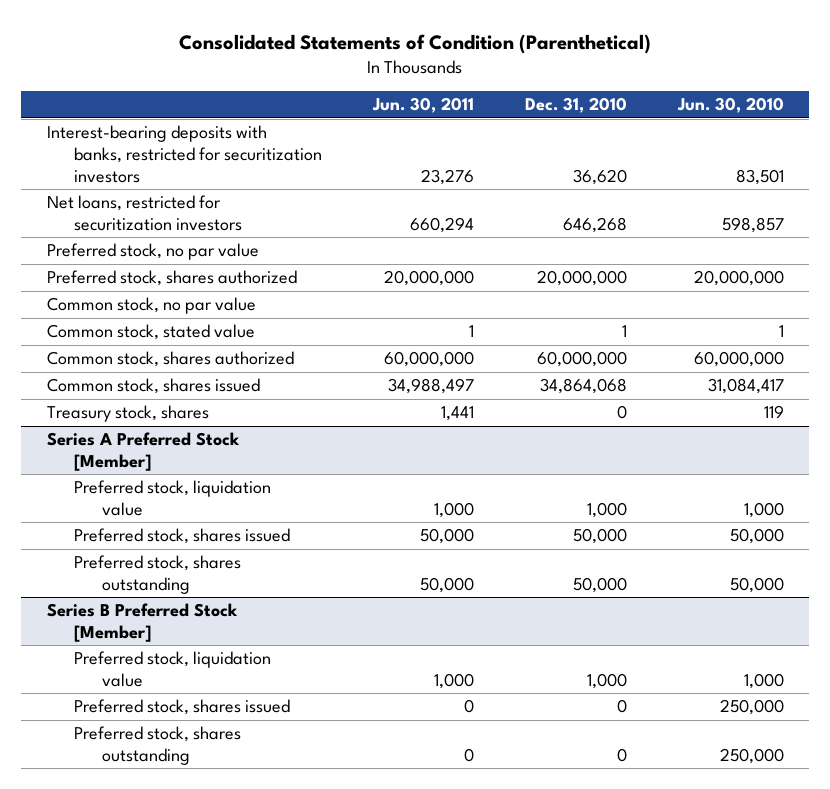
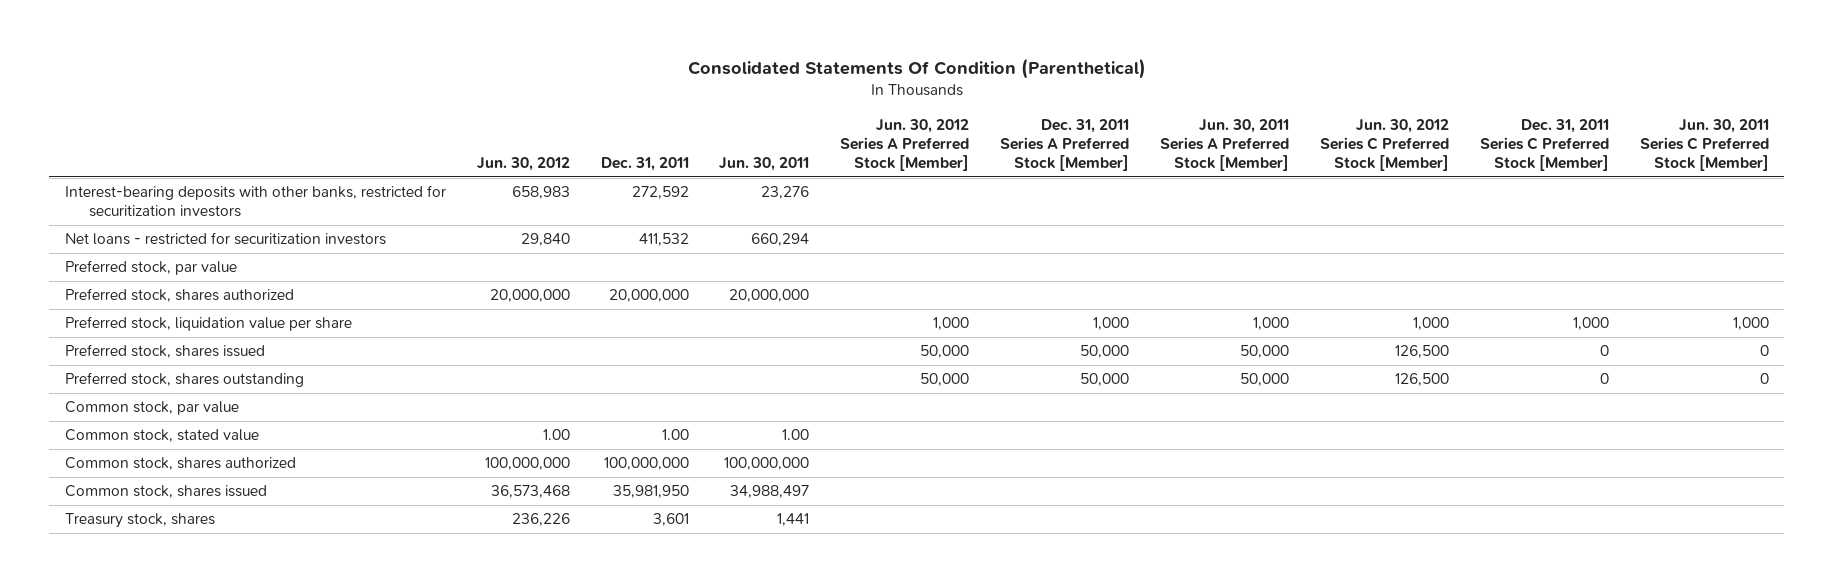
- Consolidated Statements of Condition (Parenthetical)
+ Consolidated Statements Of Condition (Parenthetical)
- | Jun. 30, 2011 | Dec. 31, 2010 | Jun. 30, 2010
+ | Jun. 30, 2012 | Dec. 31, 2011 | Jun. 30, 2011 | Jun. 30, 2012 Series A Preferred Stock [Member] | Dec. 31, 2011 Series A Preferred Stock [Member] | Jun. 30, 2011 Series A Preferred Stock [Member] | Jun. 30, 2012 Series C Preferred Stock [Member] | Dec. 31, 2011 Series C Preferred Stock [Member] | Jun. 30, 2011 Series C Preferred Stock [Member]
- Interest-bearing deposits with banks, restricted for securitization investors | 23,276 | 36,620 | 83,501
- Net loans, restricted for securitization investors | 660,294 | 646,268 | 598,857
- Preferred stock, no par value
+ Interest-bearing deposits with other banks, restricted for securitization investors | 658,983 | 272,592 | 23,276 | | | | | |
+ Net loans - restricted for securitization investors | 29,840 | 411,532 | 660,294 | | | | | |
+ Preferred stock, par value
- Common stock, no par value
- Common stock, stated value | 1 | 1 | 1
- Common stock, shares authorized | 60,000,000 | 60,000,000 | 60,000,000
+ Preferred stock, liquidation value per share | | | | 1,000 | 1,000 | 1,000 | 1,000 | 1,000 | 1,000
+ Preferred stock, shares issued | | | | 50,000 | 50,000 | 50,000 | 126,500 | 0 | 0
+ Preferred stock, shares outstanding | | | | 50,000 | 50,000 | 50,000 | 126,500 | 0 | 0
+ Common stock, par value
+ Common stock, stated value | 1.00 | 1.00 | 1.00 | | | | | |
+ Common stock, shares authorized | 100,000,000 | 100,000,000 | 100,000,000 | | | | | |
- Series A Preferred Stock [Member]
- Preferred stock, liquidation value | 1,000 | 1,000 | 1,000
- Preferred stock, shares issued | 50,000 | 50,000 | 50,000
- Preferred stock, shares outstanding | 50,000 | 50,000 | 50,000
- Series B Preferred Stock [Member]
- Preferred stock, liquidation value | 1,000 | 1,000 | 1,000
- Preferred stock, shares issued | 0 | 0 | 250,000
- Preferred stock, shares outstanding | 0 | 0 | 250,000

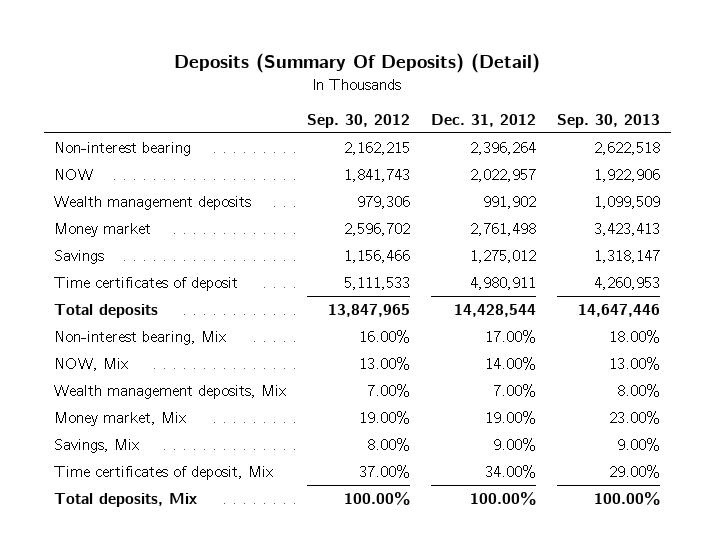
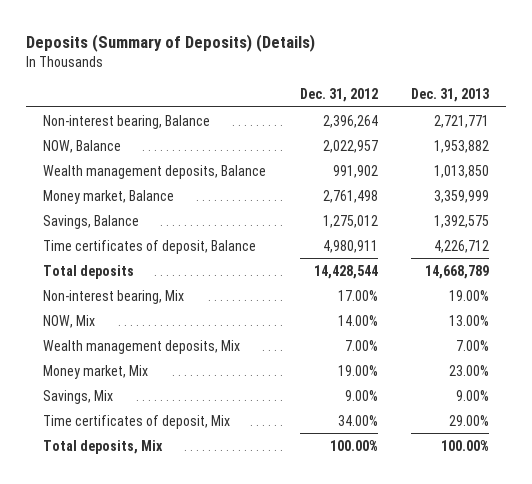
- Deposits (Summary Of Deposits) (Detail)
+ Deposits (Summary of Deposits) (Details)
- | Sep. 30, 2012 | Dec. 31, 2012 | Sep. 30, 2013
+ | Dec. 31, 2012 | Dec. 31, 2013
- Non-interest bearing | 2,162,215 | 2,396,264 | 2,622,518
- NOW | 1,841,743 | 2,022,957 | 1,922,906
- Wealth management deposits | 979,306 | 991,902 | 1,099,509
- Money market | 2,596,702 | 2,761,498 | 3,423,413
- Savings | 1,156,466 | 1,275,012 | 1,318,147
- Time certificates of deposit | 5,111,533 | 4,980,911 | 4,260,953
+ Non-interest bearing, Balance | 2,396,264 | 2,721,771
+ NOW, Balance | 2,022,957 | 1,953,882
+ Wealth management deposits, Balance | 991,902 | 1,013,850
+ Money market, Balance | 2,761,498 | 3,359,999
+ Savings, Balance | 1,275,012 | 1,392,575
+ Time certificates of deposit, Balance | 4,980,911 | 4,226,712

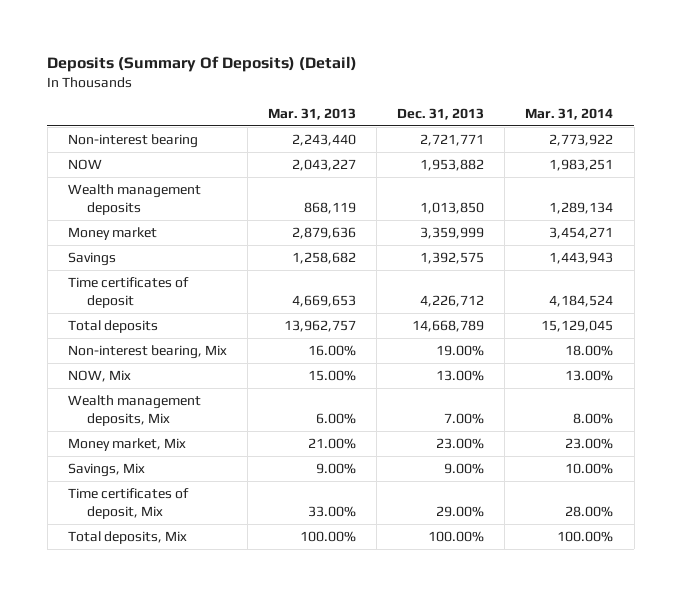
- Deposits (Summary of Deposits) (Details)
+ Deposits (Summary Of Deposits) (Detail)
- | Dec. 31, 2012 | Dec. 31, 2013
+ | Mar. 31, 2013 | Dec. 31, 2013 | Mar. 31, 2014
- Non-interest bearing, Balance | 2,396,264 | 2,721,771
- NOW, Balance | 2,022,957 | 1,953,882
- Wealth management deposits, Balance | 991,902 | 1,013,850
- Money market, Balance | 2,761,498 | 3,359,999
- Savings, Balance | 1,275,012 | 1,392,575
- Time certificates of deposit, Balance | 4,980,911 | 4,226,712
+ Non-interest bearing | 2,243,440 | 2,721,771 | 2,773,922
+ NOW | 2,043,227 | 1,953,882 | 1,983,251
+ Wealth management deposits | 868,119 | 1,013,850 | 1,289,134
+ Money market | 2,879,636 | 3,359,999 | 3,454,271
+ Savings | 1,258,682 | 1,392,575 | 1,443,943
+ Time certificates of deposit | 4,669,653 | 4,226,712 | 4,184,524

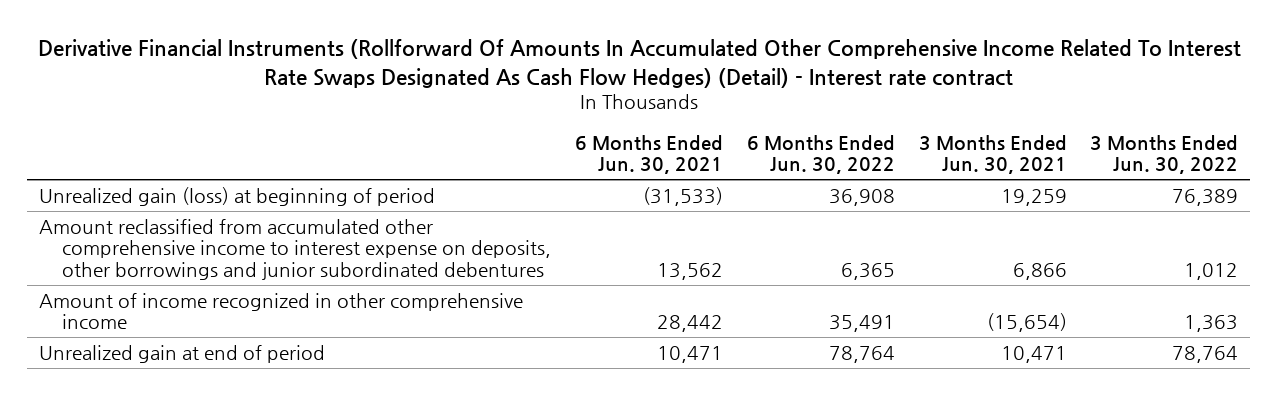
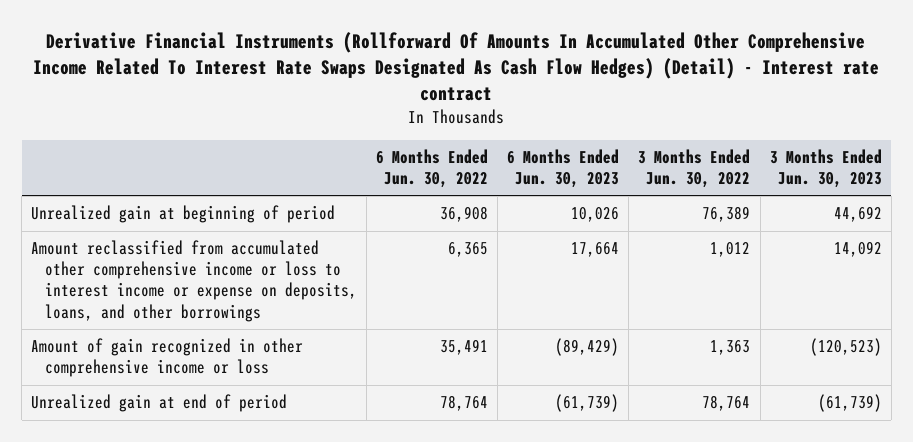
- | 6 Months Ended Jun. 30, 2021 | 6 Months Ended Jun. 30, 2022 | 3 Months Ended Jun. 30, 2021 | 3 Months Ended Jun. 30, 2022
+ | 6 Months Ended Jun. 30, 2022 | 6 Months Ended Jun. 30, 2023 | 3 Months Ended Jun. 30, 2022 | 3 Months Ended Jun. 30, 2023
- Unrealized gain (loss) at beginning of period | (31,533) | 36,908 | 19,259 | 76,389
- Amount reclassified from accumulated other comprehensive income to interest expense on deposits, other borrowings and junior subordinated debentures | 13,562 | 6,365 | 6,866 | 1,012
- Amount of income recognized in other comprehensive income | 28,442 | 35,491 | (15,654) | 1,363
+ Unrealized gain at beginning of period | 36,908 | 10,026 | 76,389 | 44,692
+ Amount reclassified from accumulated other comprehensive income or loss to interest income or expense on deposits, loans, and other borrowings | 6,365 | 17,664 | 1,012 | 14,092
+ Amount of gain recognized in other comprehensive income or loss | 35,491 | (89,429) | 1,363 | (120,523)

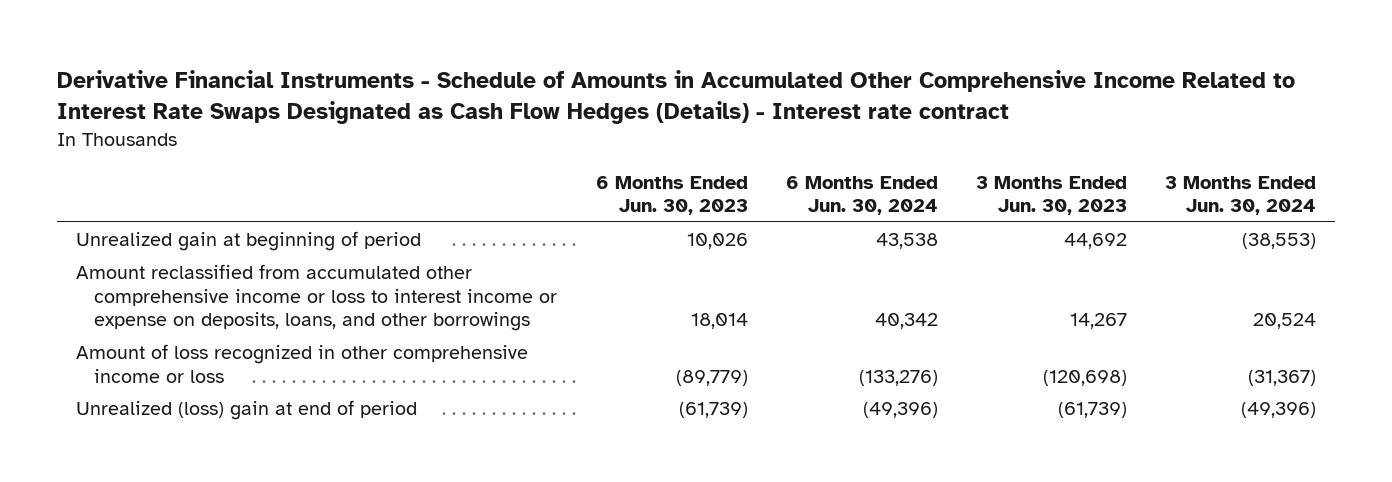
- Derivative Financial Instruments (Rollforward Of Amounts In Accumulated Other Comprehensive Income Related To Interest Rate Swaps Designated As Cash Flow Hedges) (Detail) - Interest rate contract
+ Derivative Financial Instruments - Schedule of Amounts in Accumulated Other Comprehensive Income Related to Interest Rate Swaps Designated as Cash Flow Hedges (Details) - Interest rate contract
- | 6 Months Ended Jun. 30, 2022 | 6 Months Ended Jun. 30, 2023 | 3 Months Ended Jun. 30, 2022 | 3 Months Ended Jun. 30, 2023
+ | 6 Months Ended Jun. 30, 2023 | 6 Months Ended Jun. 30, 2024 | 3 Months Ended Jun. 30, 2023 | 3 Months Ended Jun. 30, 2024
- Amount reclassified from accumulated other comprehensive income or loss to interest income or expense on deposits, loans, and other borrowings | 6,365 | 17,664 | 1,012 | 14,092
- Amount of gain recognized in other comprehensive income or loss | 35,491 | (89,429) | 1,363 | (120,523)
- Unrealized gain at end of period | 78,764 | (61,739) | 78,764 | (61,739)
+ Amount reclassified from accumulated other comprehensive income or loss to interest income or expense on deposits, loans, and other borrowings | 18,014 | 40,342 | 14,267 | 20,524
+ Amount of loss recognized in other comprehensive income or loss | (89,779) | (133,276) | (120,698) | (31,367)
+ Unrealized (loss) gain at end of period | (61,739) | (49,396) | (61,739) | (49,396)

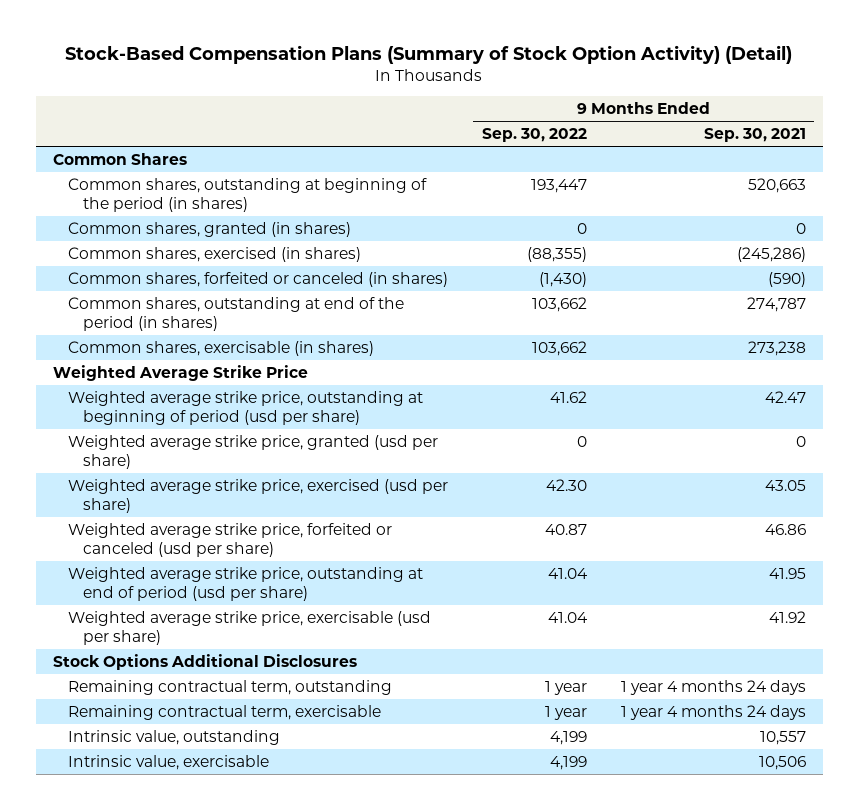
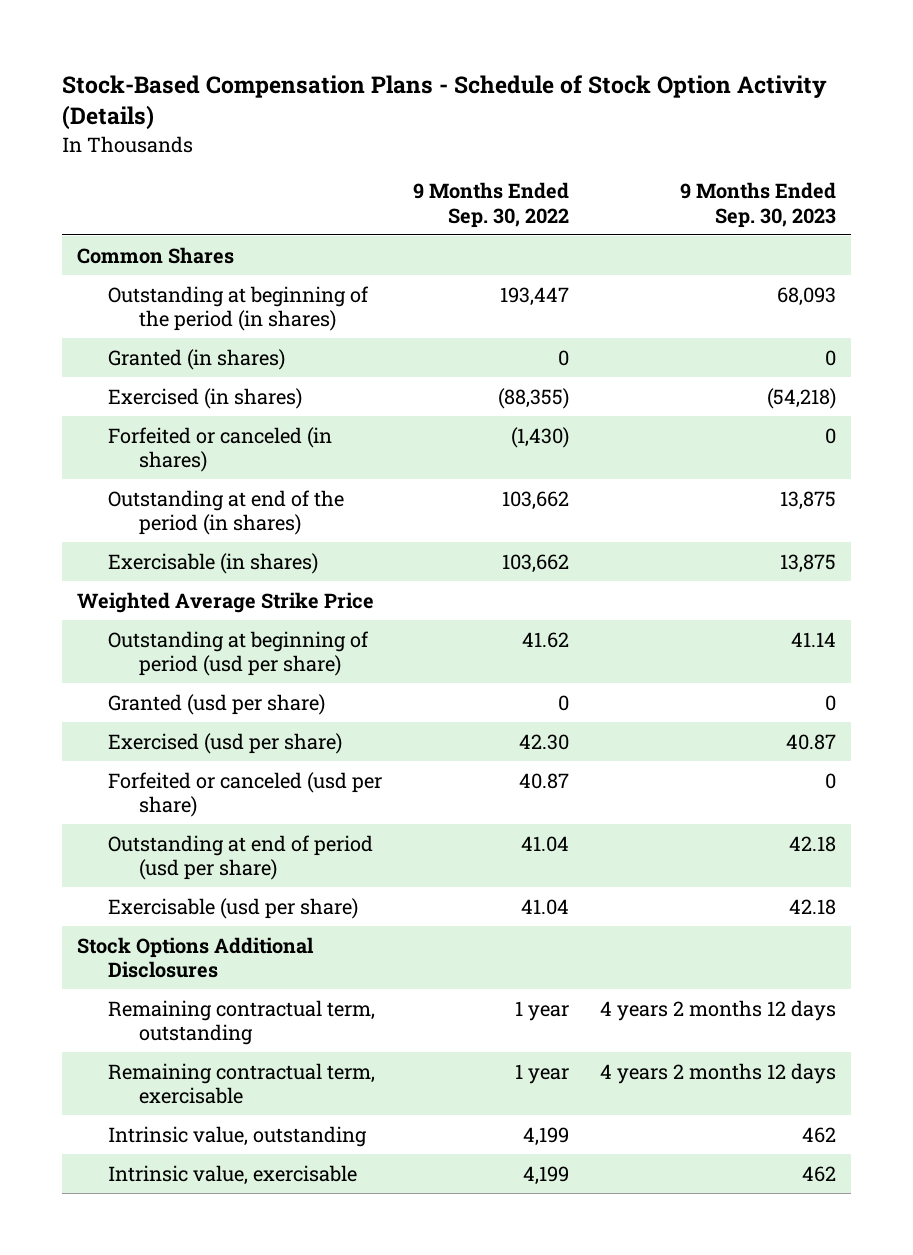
- Stock-Based Compensation Plans (Summary of Stock Option Activity) (Detail)
+ Stock-Based Compensation Plans - Schedule of Stock Option Activity (Details)
- | 9 Months Ended Sep. 30, 2022 | 9 Months Ended Sep. 30, 2021
+ | 9 Months Ended Sep. 30, 2022 | 9 Months Ended Sep. 30, 2023
- Common shares, outstanding at beginning of the period (in shares) | 193,447 | 520,663
- Common shares, granted (in shares) | 0 | 0
- Common shares, exercised (in shares) | (88,355) | (245,286)
- Common shares, forfeited or canceled (in shares) | (1,430) | (590)
- Common shares, outstanding at end of the period (in shares) | 103,662 | 274,787
- Common shares, exercisable (in shares) | 103,662 | 273,238
+ Outstanding at beginning of the period (in shares) | 193,447 | 68,093
+ Granted (in shares) | 0 | 0
+ Exercised (in shares) | (88,355) | (54,218)
+ Forfeited or canceled (in shares) | (1,430) | 0
+ Outstanding at end of the period (in shares) | 103,662 | 13,875
+ Exercisable (in shares) | 103,662 | 13,875
- Weighted average strike price, outstanding at beginning of period (usd per share) | 41.62 | 42.47
- Weighted average strike price, granted (usd per share) | 0 | 0
- Weighted average strike price, exercised (usd per share) | 42.30 | 43.05
- Weighted average strike price, forfeited or canceled (usd per share) | 40.87 | 46.86
- Weighted average strike price, outstanding at end of period (usd per share) | 41.04 | 41.95
- Weighted average strike price, exercisable (usd per share) | 41.04 | 41.92
+ Outstanding at beginning of period (usd per share) | 41.62 | 41.14
+ Granted (usd per share) | 0 | 0
+ Exercised (usd per share) | 42.30 | 40.87
+ Forfeited or canceled (usd per share) | 40.87 | 0
+ Outstanding at end of period (usd per share) | 41.04 | 42.18
+ Exercisable (usd per share) | 41.04 | 42.18

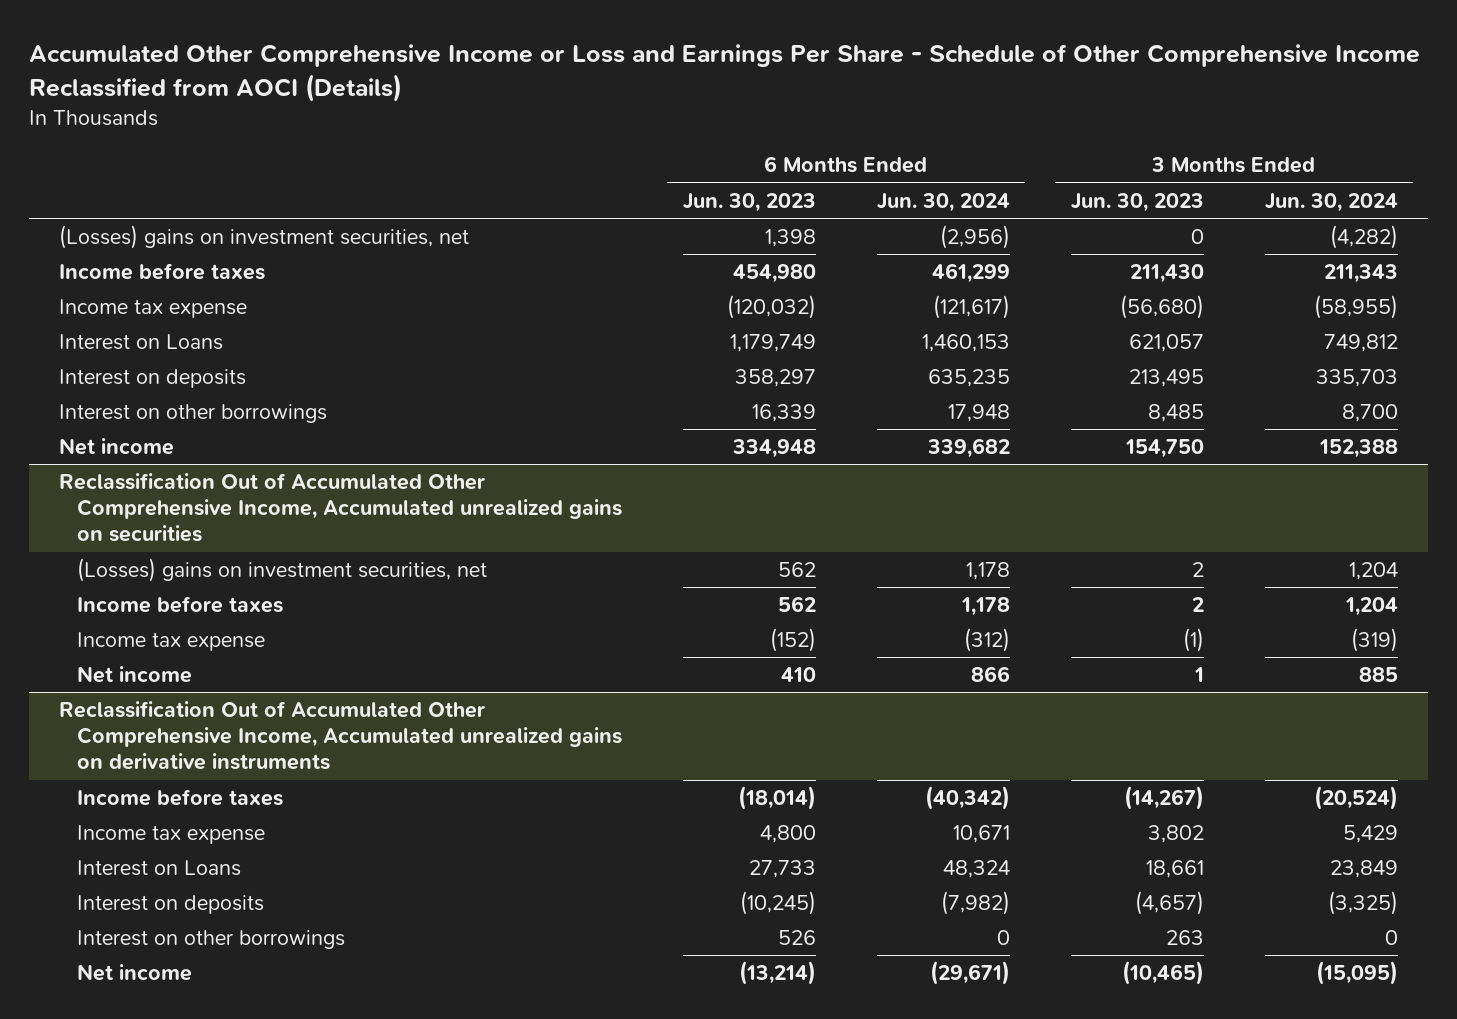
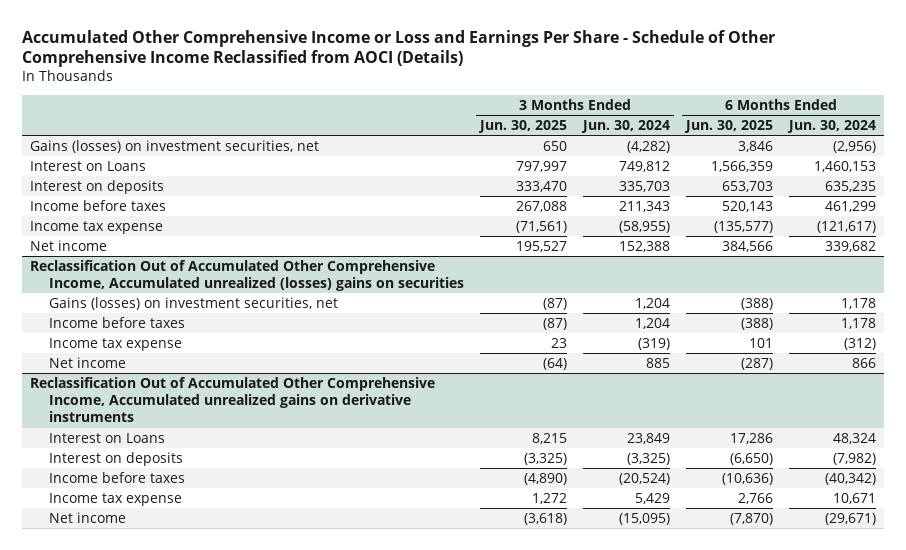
- | 6 Months Ended Jun. 30, 2023 | 6 Months Ended Jun. 30, 2024 | 3 Months Ended Jun. 30, 2023 | 3 Months Ended Jun. 30, 2024
+ | 3 Months Ended Jun. 30, 2025 | 3 Months Ended Jun. 30, 2024 | 6 Months Ended Jun. 30, 2025 | 6 Months Ended Jun. 30, 2024
- (Losses) gains on investment securities, net | 1,398 | (2,956) | 0 | (4,282)
+ Gains (losses) on investment securities, net | 650 | (4,282) | 3,846 | (2,956)
- Interest on other borrowings | 16,339 | 17,948 | 8,485 | 8,700
moved down: Income before taxes | 267,088 | 211,343 | 520,143 | 461,299
moved down: Income tax expense | (71,561) | (58,955) | (135,577) | (121,617)
- Reclassification Out of Accumulated Other Comprehensive Income, Accumulated unrealized gains on securities
- (Losses) gains on investment securities, net | 562 | 1,178 | 2 | 1,204
+ Reclassification Out of Accumulated Other Comprehensive Income, Accumulated unrealized (losses) gains on securities
+ Gains (losses) on investment securities, net | (87) | 1,204 | (388) | 1,178
@ Reclassification Out of Accumulated Other Comprehensive Income, Accumulated unrealized gains on derivative instruments
- Interest on other borrowings | 526 | 0 | 263 | 0
moved down: Income before taxes | (4,890) | (20,524) | (10,636) | (40,342)
moved down: Income tax expense | 1,272 | 5,429 | 2,766 | 10,671

